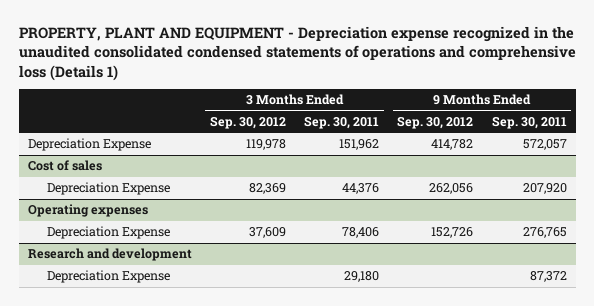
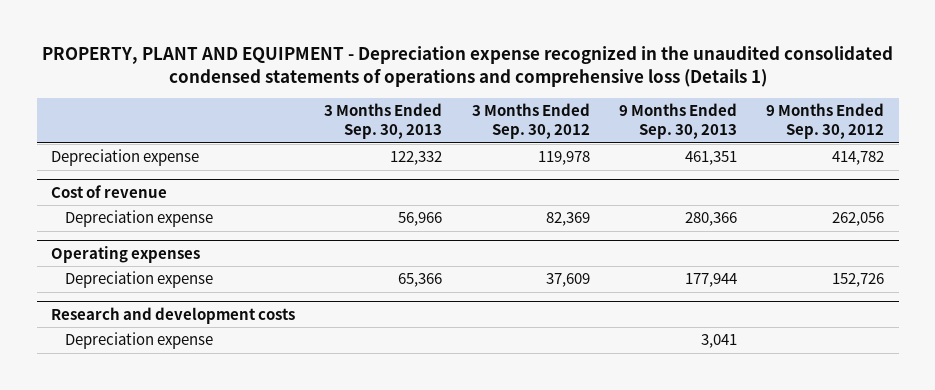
- | 3 Months Ended Sep. 30, 2012 | 3 Months Ended Sep. 30, 2011 | 9 Months Ended Sep. 30, 2012 | 9 Months Ended Sep. 30, 2011
+ | 3 Months Ended Sep. 30, 2013 | 3 Months Ended Sep. 30, 2012 | 9 Months Ended Sep. 30, 2013 | 9 Months Ended Sep. 30, 2012
- Depreciation Expense | 119,978 | 151,962 | 414,782 | 572,057
- Cost of sales
- Depreciation Expense | 82,369 | 44,376 | 262,056 | 207,920
+ Depreciation expense | 122,332 | 119,978 | 461,351 | 414,782
+ Cost of revenue
+ Depreciation expense | 56,966 | 82,369 | 280,366 | 262,056
@ Operating expenses
- Depreciation Expense | 37,609 | 78,406 | 152,726 | 276,765
- Research and development
- Depreciation Expense | | 29,180 | | 87,372
@ Operating expenses
+ Depreciation expense | 65,366 | 37,609 | 177,944 | 152,726
+ Research and development costs
+ Depreciation expense | | | 3,041 |

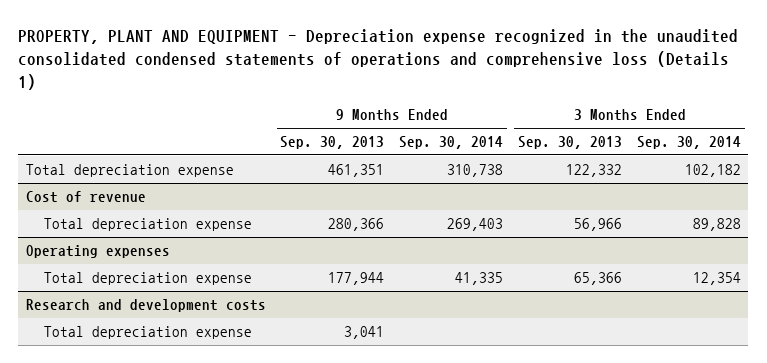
- | 3 Months Ended Sep. 30, 2013 | 3 Months Ended Sep. 30, 2012 | 9 Months Ended Sep. 30, 2013 | 9 Months Ended Sep. 30, 2012
+ | 9 Months Ended Sep. 30, 2013 | 9 Months Ended Sep. 30, 2014 | 3 Months Ended Sep. 30, 2013 | 3 Months Ended Sep. 30, 2014
- Depreciation expense | 122,332 | 119,978 | 461,351 | 414,782
+ Total depreciation expense | 461,351 | 310,738 | 122,332 | 102,182
@ Cost of revenue
- Depreciation expense | 56,966 | 82,369 | 280,366 | 262,056
+ Total depreciation expense | 280,366 | 269,403 | 56,966 | 89,828
@ Operating expenses
- Depreciation expense | 65,366 | 37,609 | 177,944 | 152,726
+ Total depreciation expense | 177,944 | 41,335 | 65,366 | 12,354
@ Research and development costs
- Depreciation expense | | | 3,041 |
+ Total depreciation expense | 3,041 | | |

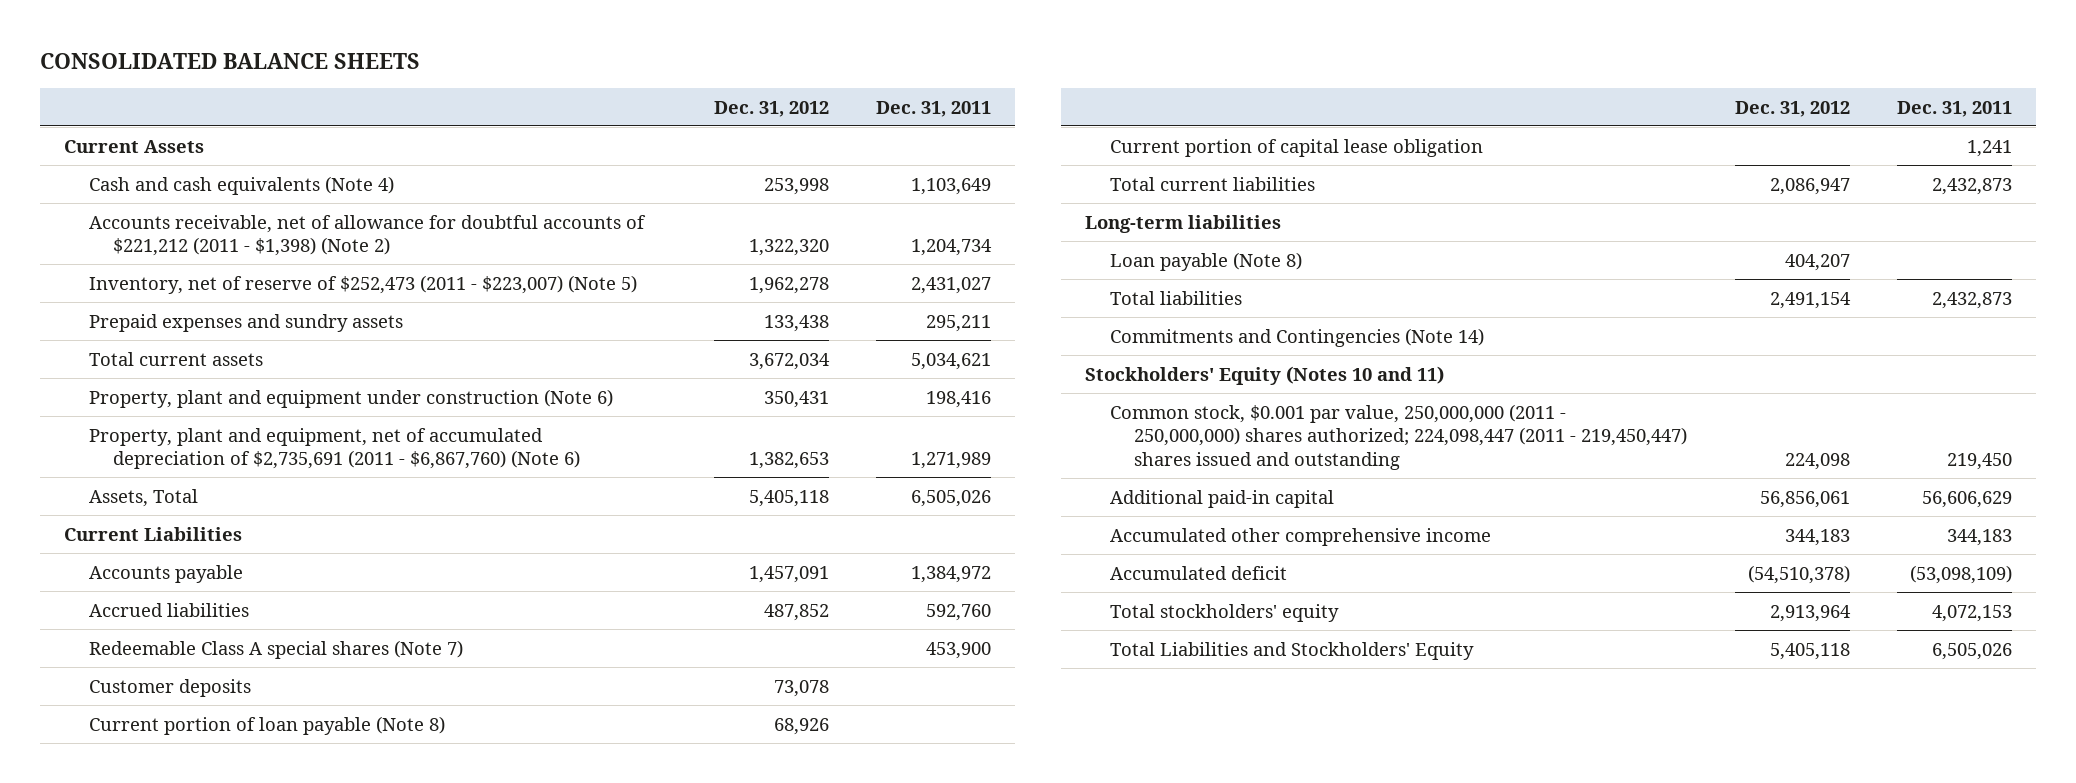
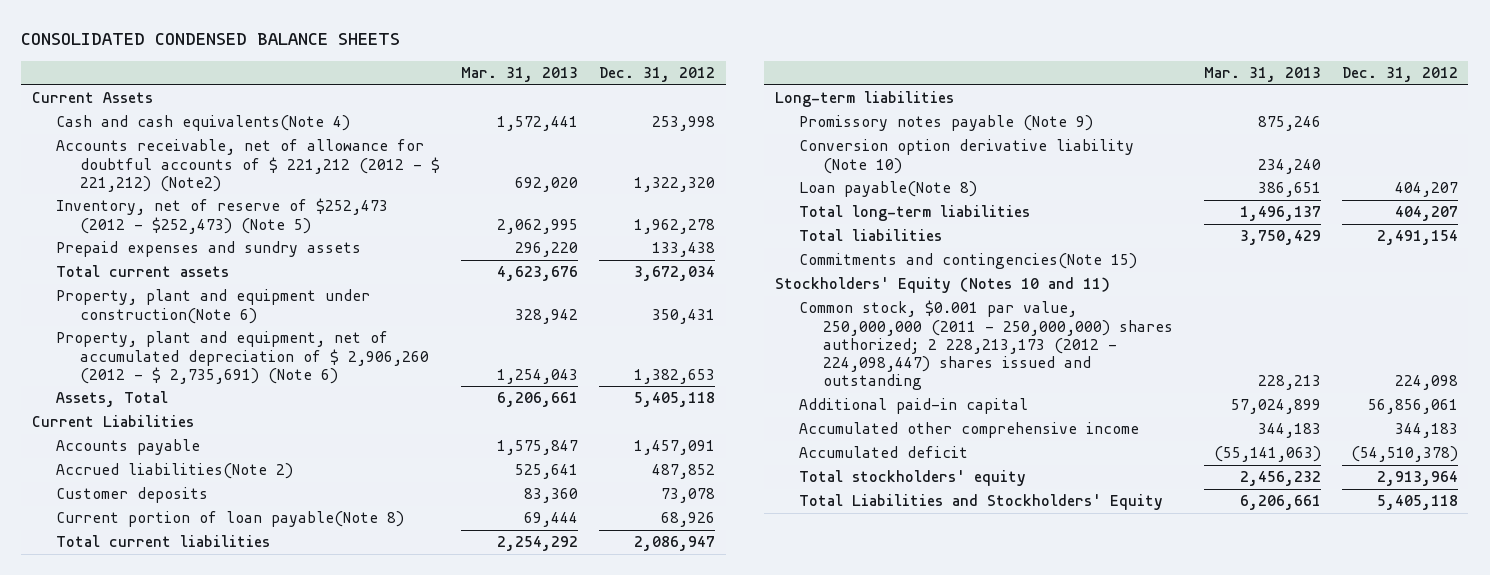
- CONSOLIDATED BALANCE SHEETS
+ CONSOLIDATED CONDENSED BALANCE SHEETS
- | Dec. 31, 2012 | Dec. 31, 2011
+ | Mar. 31, 2013 | Dec. 31, 2012
- Cash and cash equivalents (Note 4) | 253,998 | 1,103,649
- Accounts receivable, net of allowance for doubtful accounts of $221,212 (2011 - $1,398) (Note 2) | 1,322,320 | 1,204,734
- Inventory, net of reserve of $252,473 (2011 - $223,007) (Note 5) | 1,962,278 | 2,431,027
+ Cash and cash equivalents(Note 4) | 1,572,441 | 253,998
+ Accounts receivable, net of allowance for doubtful accounts of $ 221,212 (2012 - $ 221,212) (Note2) | 692,020 | 1,322,320
+ Inventory, net of reserve of $252,473 (2012 - $252,473) (Note 5) | 2,062,995 | 1,962,278
- Property, plant and equipment under construction (Note 6) | 350,431 | 198,416
- Property, plant and equipment, net of accumulated depreciation of $2,735,691 (2011 - $6,867,760) (Note 6) | 1,382,653 | 1,271,989
+ Property, plant and equipment under construction(Note 6) | 328,942 | 350,431
+ Property, plant and equipment, net of accumulated depreciation of $ 2,906,260 (2012 - $ 2,735,691) (Note 6) | 1,254,043 | 1,382,653
- Accrued liabilities | 487,852 | 592,760
- Redeemable Class A special shares (Note 7) | | 453,900
+ Accrued liabilities(Note 2) | 525,641 | 487,852
- Current portion of loan payable (Note 8) | 68,926 |
- Current portion of capital lease obligation | | 1,241
+ Current portion of loan payable(Note 8) | 69,444 | 68,926
- Loan payable (Note 8) | 404,207 |
+ Promissory notes payable (Note 9) | 875,246 |
+ Conversion option derivative liability (Note 10) | 234,240 |
+ Loan payable(Note 8) | 386,651 | 404,207
+ Total long-term liabilities | 1,496,137 | 404,207
- Commitments and Contingencies (Note 14)
+ Commitments and contingencies(Note 15)
- Common stock, $0.001 par value, 250,000,000 (2011 - 250,000,000) shares authorized; 224,098,447 (2011 - 219,450,447) shares issued and outstanding | 224,098 | 219,450
+ Common stock, $0.001 par value, 250,000,000 (2011 - 250,000,000) shares authorized; 2 228,213,173 (2012 - 224,098,447) shares issued and outstanding | 228,213 | 224,098

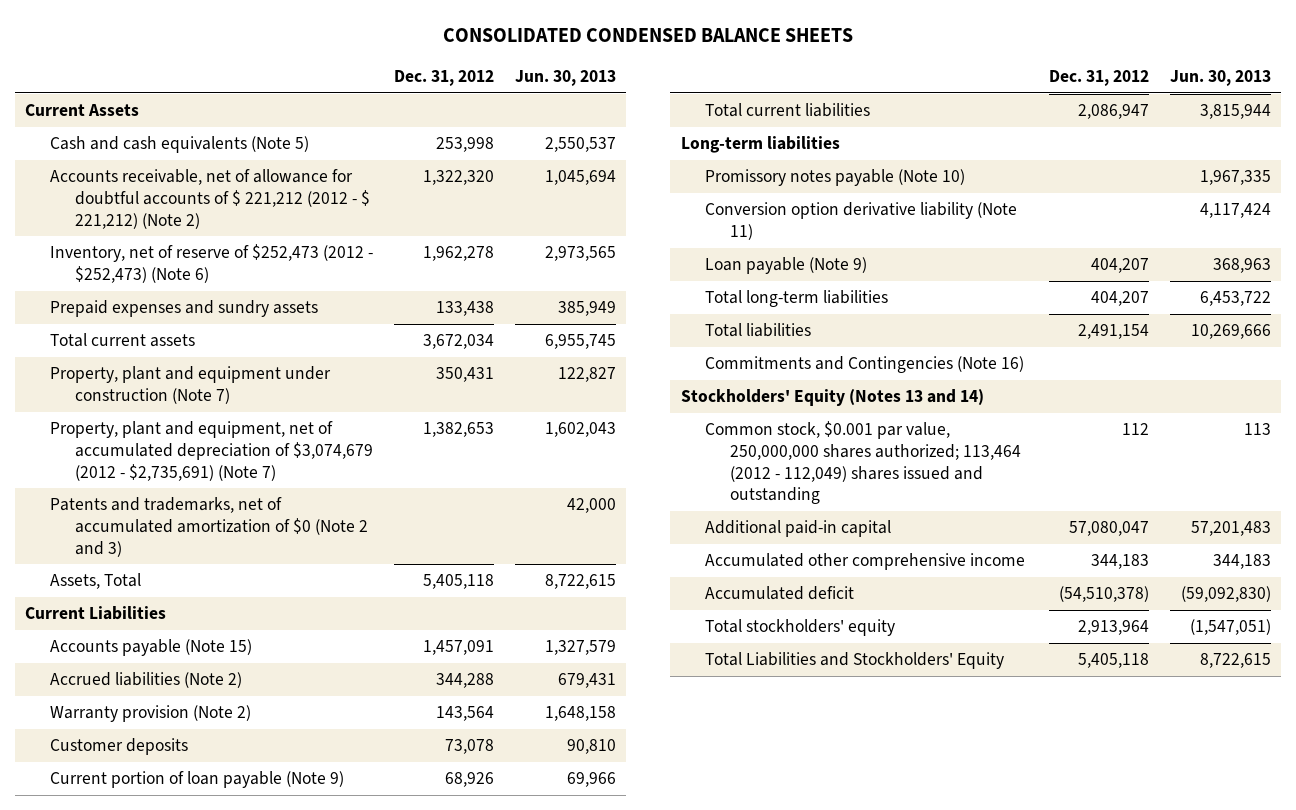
- | Mar. 31, 2013 | Dec. 31, 2012
+ | Dec. 31, 2012 | Jun. 30, 2013
- Cash and cash equivalents(Note 4) | 1,572,441 | 253,998
- Accounts receivable, net of allowance for doubtful accounts of $ 221,212 (2012 - $ 221,212) (Note2) | 692,020 | 1,322,320
- Inventory, net of reserve of $252,473 (2012 - $252,473) (Note 5) | 2,062,995 | 1,962,278
+ Cash and cash equivalents (Note 5) | 253,998 | 2,550,537
+ Accounts receivable, net of allowance for doubtful accounts of $ 221,212 (2012 - $ 221,212) (Note 2) | 1,322,320 | 1,045,694
+ Inventory, net of reserve of $252,473 (2012 - $252,473) (Note 6) | 1,962,278 | 2,973,565
- Property, plant and equipment under construction(Note 6) | 328,942 | 350,431
- Property, plant and equipment, net of accumulated depreciation of $ 2,906,260 (2012 - $ 2,735,691) (Note 6) | 1,254,043 | 1,382,653
+ Property, plant and equipment under construction (Note 7) | 350,431 | 122,827
+ Property, plant and equipment, net of accumulated depreciation of $3,074,679 (2012 - $2,735,691) (Note 7) | 1,382,653 | 1,602,043
+ Patents and trademarks, net of accumulated amortization of $0 (Note 2 and 3) | | 42,000
- Accounts payable | 1,575,847 | 1,457,091
- Accrued liabilities(Note 2) | 525,641 | 487,852
+ Accounts payable (Note 15) | 1,457,091 | 1,327,579
+ Accrued liabilities (Note 2) | 344,288 | 679,431
+ Warranty provision (Note 2) | 143,564 | 1,648,158
- Current portion of loan payable(Note 8) | 69,444 | 68,926
+ Current portion of loan payable (Note 9) | 68,926 | 69,966
- Promissory notes payable (Note 9) | 875,246 |
- Conversion option derivative liability (Note 10) | 234,240 |
- Loan payable(Note 8) | 386,651 | 404,207
+ Promissory notes payable (Note 10) | | 1,967,335
+ Conversion option derivative liability (Note 11) | | 4,117,424
+ Loan payable (Note 9) | 404,207 | 368,963
- Commitments and contingencies(Note 15)
- Stockholders' Equity (Notes 10 and 11)
- Common stock, $0.001 par value, 250,000,000 (2011 - 250,000,000) shares authorized; 2 228,213,173 (2012 - 224,098,447) shares issued and outstanding | 228,213 | 224,098
- Additional paid-in capital | 57,024,899 | 56,856,061
+ Commitments and Contingencies (Note 16)
+ Stockholders' Equity (Notes 13 and 14)
+ Common stock, $0.001 par value, 250,000,000 shares authorized; 113,464 (2012 - 112,049) shares issued and outstanding | 112 | 113
+ Additional paid-in capital | 57,080,047 | 57,201,483

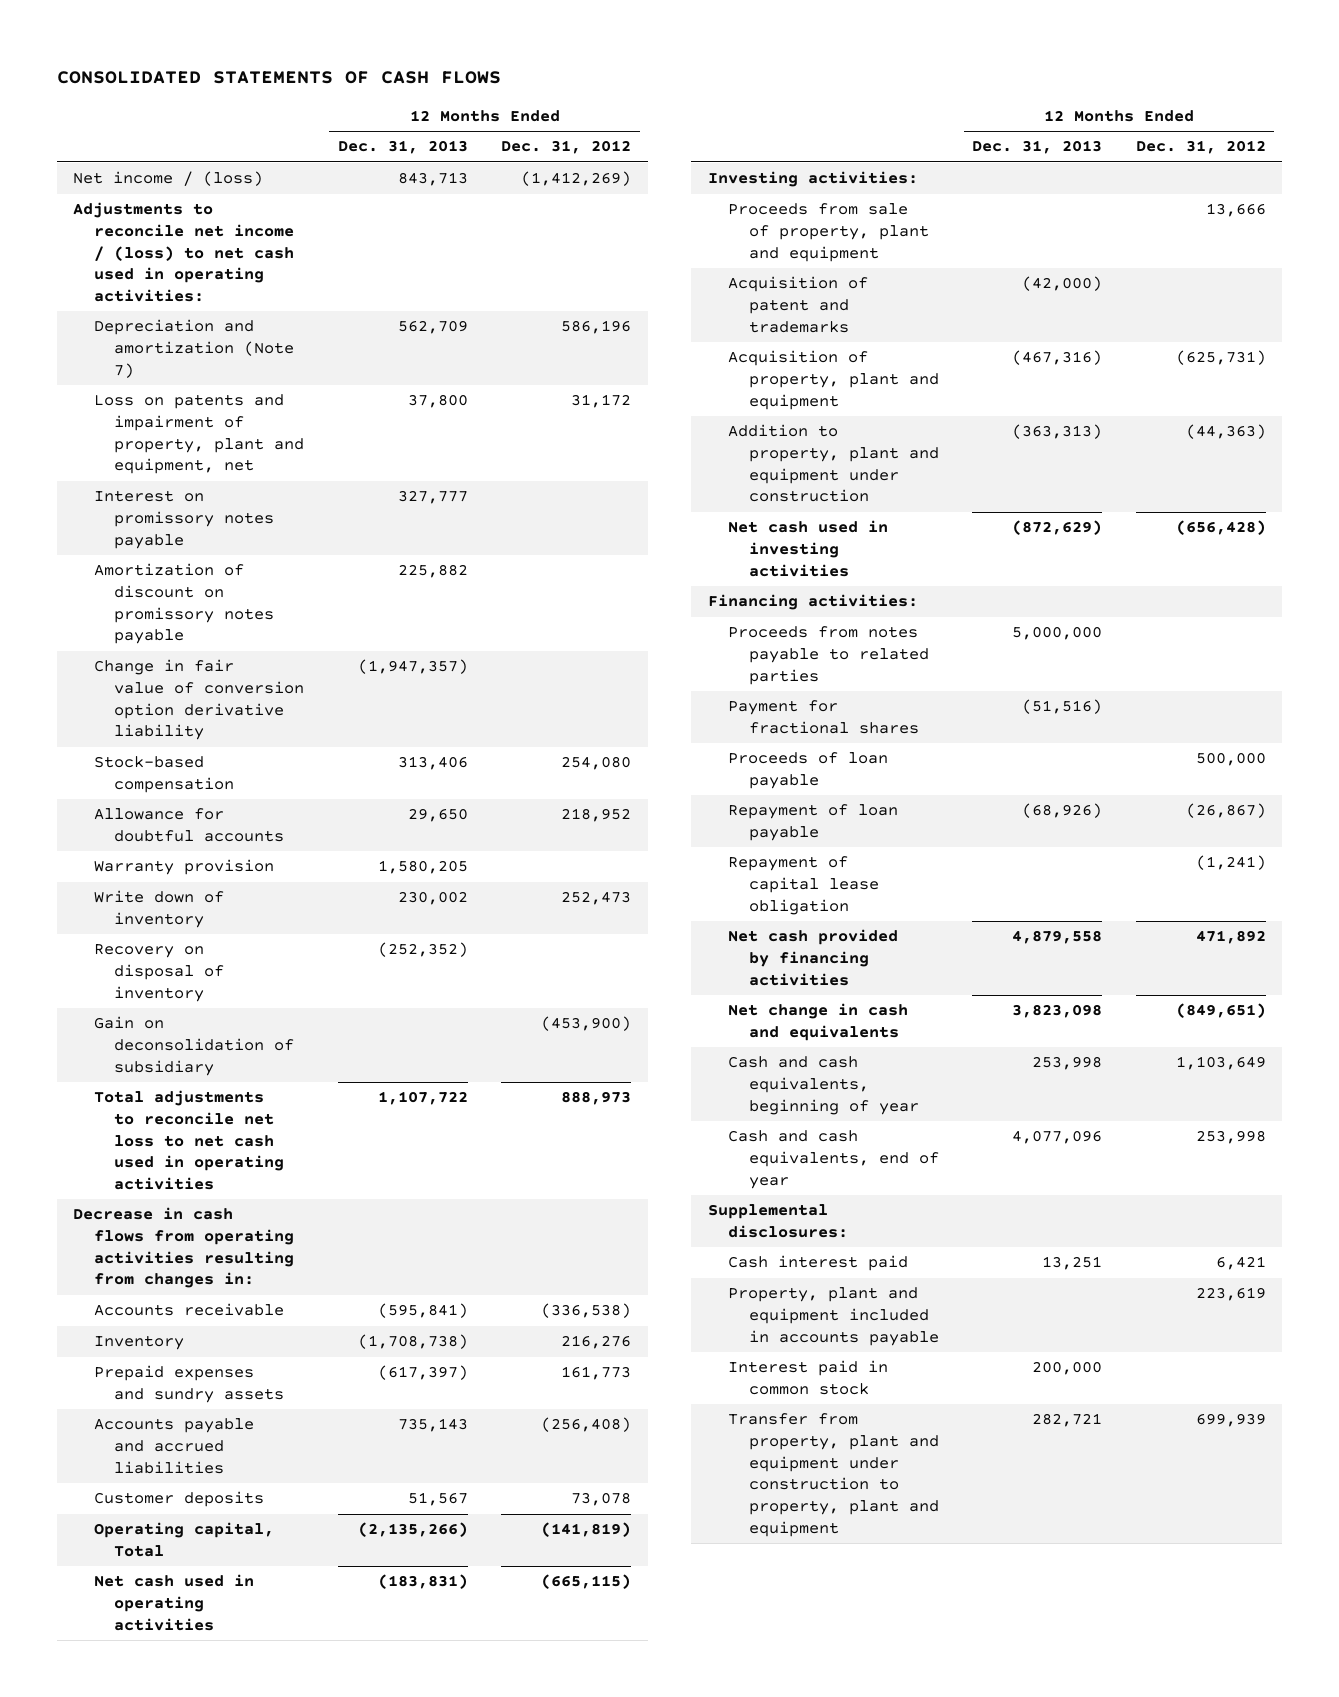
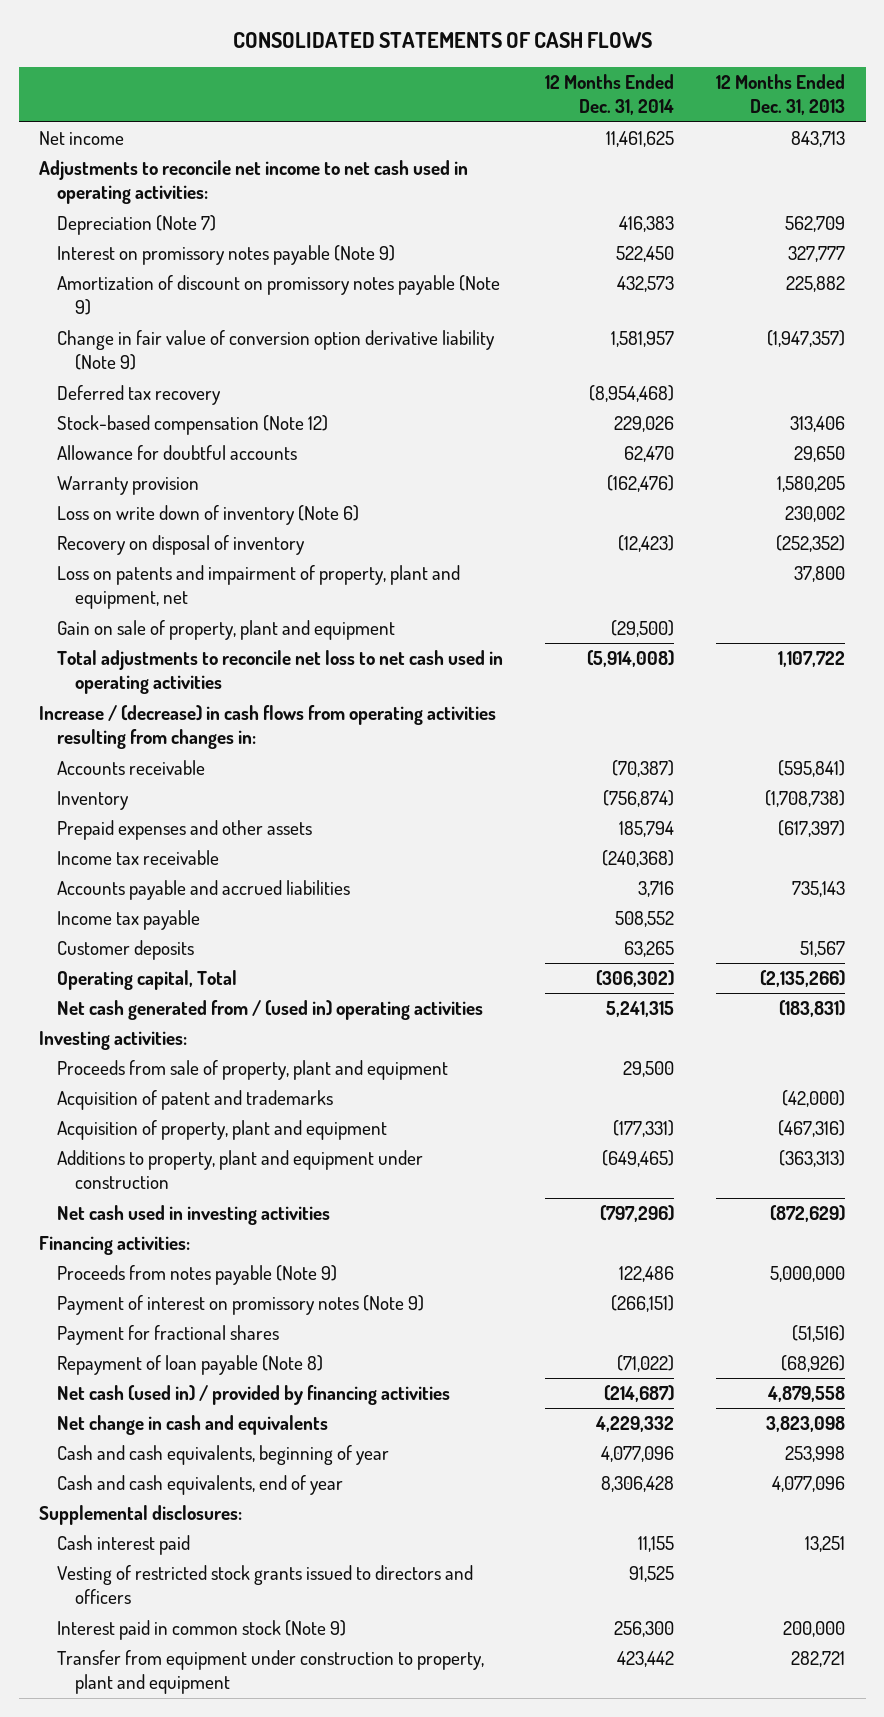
- | 12 Months Ended Dec. 31, 2013 | 12 Months Ended Dec. 31, 2012
+ | 12 Months Ended Dec. 31, 2014 | 12 Months Ended Dec. 31, 2013
- Net income / (loss) | 843,713 | (1,412,269)
- Adjustments to reconcile net income / (loss) to net cash used in operating activities:
- Depreciation and amortization (Note 7) | 562,709 | 586,196
- Interest on promissory notes payable | 327,777 |
- Amortization of discount on promissory notes payable | 225,882 |
- Change in fair value of conversion option derivative liability | (1,947,357) |
- Stock-based compensation | 313,406 | 254,080
+ Net income | 11,461,625 | 843,713
+ Adjustments to reconcile net income to net cash used in operating activities:
+ Depreciation (Note 7) | 416,383 | 562,709
+ Interest on promissory notes payable (Note 9) | 522,450 | 327,777
+ Amortization of discount on promissory notes payable (Note 9) | 432,573 | 225,882
+ Change in fair value of conversion option derivative liability (Note 9) | 1,581,957 | (1,947,357)
+ Deferred tax recovery | (8,954,468) |
+ Stock-based compensation (Note 12) | 229,026 | 313,406
- Write down of inventory | 230,002 | 252,473
+ Loss on write down of inventory (Note 6) | | 230,002
- Gain on deconsolidation of subsidiary | | (453,900)
moved down: Loss on patents and impairment of property, plant and equipment, net | | 37,800
+ Gain on sale of property, plant and equipment | (29,500) |
- Decrease in cash flows from operating activities resulting from changes in:
+ Increase / (decrease) in cash flows from operating activities resulting from changes in:
- Prepaid expenses and sundry assets | (617,397) | 161,773
+ Prepaid expenses and other assets | 185,794 | (617,397)
+ Income tax receivable | (240,368) |
+ Income tax payable | 508,552 |
- Net cash used in operating activities | (183,831) | (665,115)
+ Net cash generated from / (used in) operating activities | 5,241,315 | (183,831)
- Addition to property, plant and equipment under construction | (363,313) | (44,363)
+ Additions to property, plant and equipment under construction | (649,465) | (363,313)
- Proceeds from notes payable to related parties | 5,000,000 |
+ Proceeds from notes payable (Note 9) | 122,486 | 5,000,000
+ Payment of interest on promissory notes (Note 9) | (266,151) |
- Proceeds of loan payable | | 500,000
- Repayment of loan payable | (68,926) | (26,867)
- Repayment of capital lease obligation | | (1,241)
- Net cash provided by financing activities | 4,879,558 | 471,892
+ Repayment of loan payable (Note 8) | (71,022) | (68,926)
+ Net cash (used in) / provided by financing activities | (214,687) | 4,879,558
- Property, plant and equipment included in accounts payable | | 223,619
- Interest paid in common stock | 200,000 |
- Transfer from property, plant and equipment under construction to property, plant and equipment | 282,721 | 699,939
+ Vesting of restricted stock grants issued to directors and officers | 91,525 |
+ Interest paid in common stock (Note 9) | 256,300 | 200,000
+ Transfer from equipment under construction to property, plant and equipment | 423,442 | 282,721

